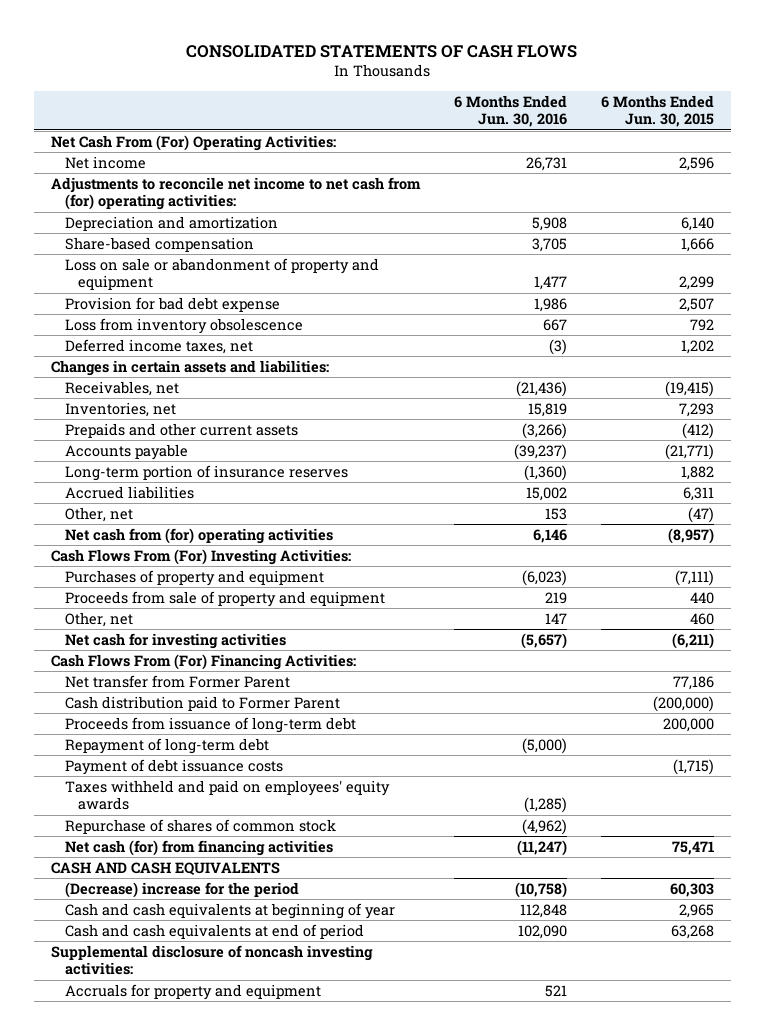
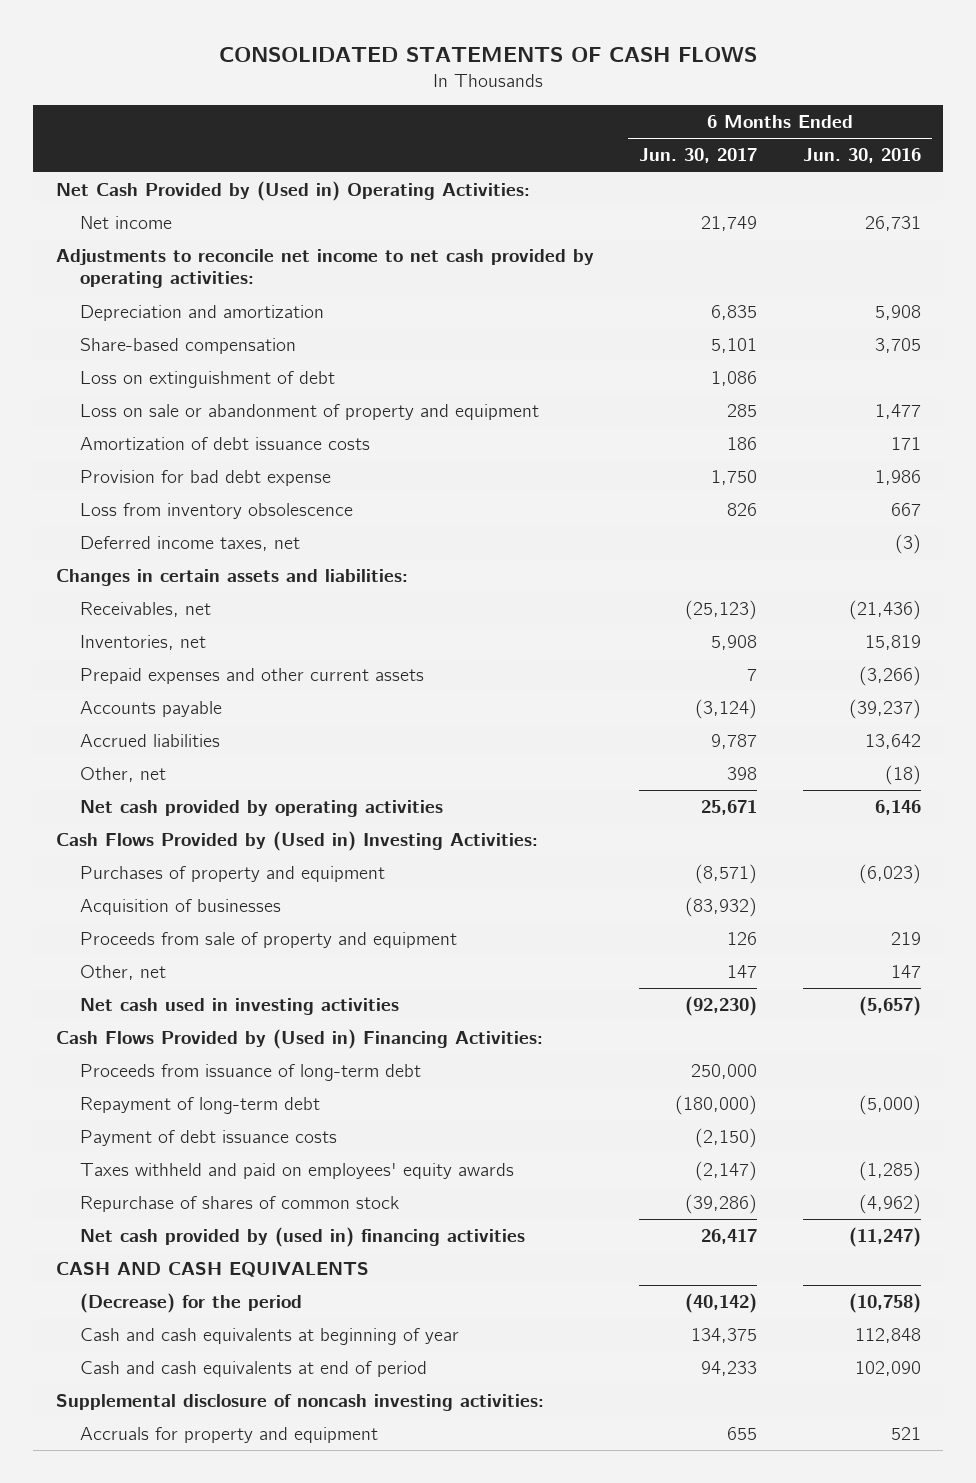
- | 6 Months Ended Jun. 30, 2016 | 6 Months Ended Jun. 30, 2015
+ | 6 Months Ended Jun. 30, 2017 | 6 Months Ended Jun. 30, 2016
- Net Cash From (For) Operating Activities:
+ Net Cash Provided by (Used in) Operating Activities:
- Adjustments to reconcile net income to net cash from (for) operating activities:
+ Adjustments to reconcile net income to net cash provided by operating activities:
+ Loss on extinguishment of debt | 1,086 |
+ Amortization of debt issuance costs | 186 | 171
- Prepaids and other current assets | (3,266) | (412)
+ Prepaid expenses and other current assets | 7 | (3,266)
- Long-term portion of insurance reserves | (1,360) | 1,882
- Accrued liabilities | 15,002 | 6,311
- Other, net | 153 | (47)
- Net cash from (for) operating activities | 6,146 | (8,957)
- Cash Flows From (For) Investing Activities:
+ Accrued liabilities | 9,787 | 13,642
+ Other, net | 398 | (18)
+ Net cash provided by operating activities | 25,671 | 6,146
+ Cash Flows Provided by (Used in) Investing Activities:
+ Acquisition of businesses | (83,932) |
- Net cash for investing activities | (5,657) | (6,211)
- Cash Flows From (For) Financing Activities:
- Net transfer from Former Parent | | 77,186
- Cash distribution paid to Former Parent | | (200,000)
+ Net cash used in investing activities | (92,230) | (5,657)
+ Cash Flows Provided by (Used in) Financing Activities:
- Net cash (for) from financing activities | (11,247) | 75,471
+ Net cash provided by (used in) financing activities | 26,417 | (11,247)
- (Decrease) increase for the period | (10,758) | 60,303
+ (Decrease) for the period | (40,142) | (10,758)

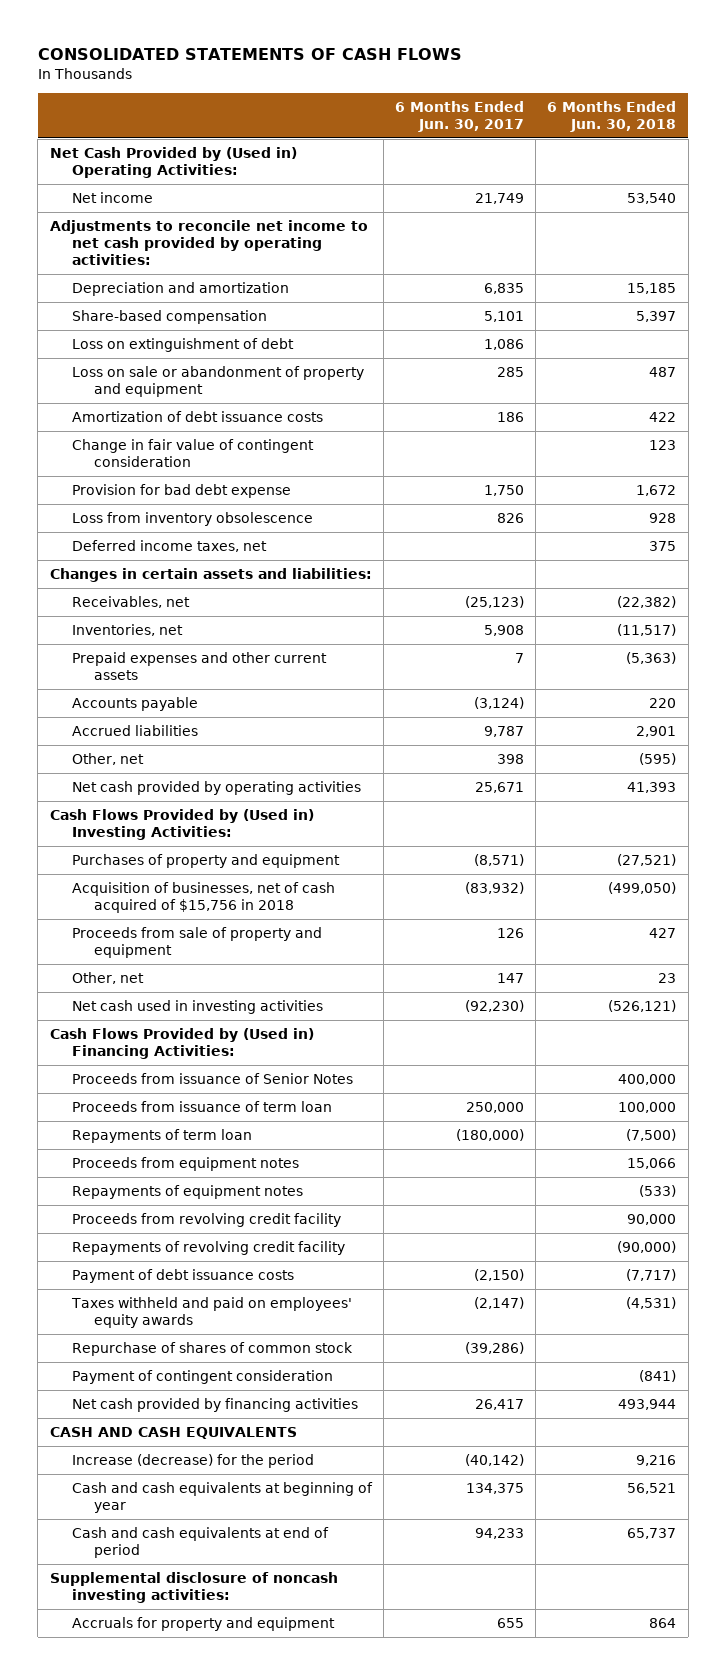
- | 6 Months Ended Jun. 30, 2017 | 6 Months Ended Jun. 30, 2016
+ | 6 Months Ended Jun. 30, 2017 | 6 Months Ended Jun. 30, 2018
+ Change in fair value of contingent consideration | | 123
- Acquisition of businesses | (83,932) |
+ Acquisition of businesses, net of cash acquired of $15,756 in 2018 | (83,932) | (499,050)
- Proceeds from issuance of long-term debt | 250,000 |
- Repayment of long-term debt | (180,000) | (5,000)
+ Proceeds from issuance of Senior Notes | | 400,000
+ Proceeds from issuance of term loan | 250,000 | 100,000
+ Repayments of term loan | (180,000) | (7,500)
+ Proceeds from equipment notes | | 15,066
+ Repayments of equipment notes | | (533)
+ Proceeds from revolving credit facility | | 90,000
+ Repayments of revolving credit facility | | (90,000)
- Net cash provided by (used in) financing activities | 26,417 | (11,247)
+ Payment of contingent consideration | | (841)
+ Net cash provided by financing activities | 26,417 | 493,944
- (Decrease) for the period | (40,142) | (10,758)
+ Increase (decrease) for the period | (40,142) | 9,216

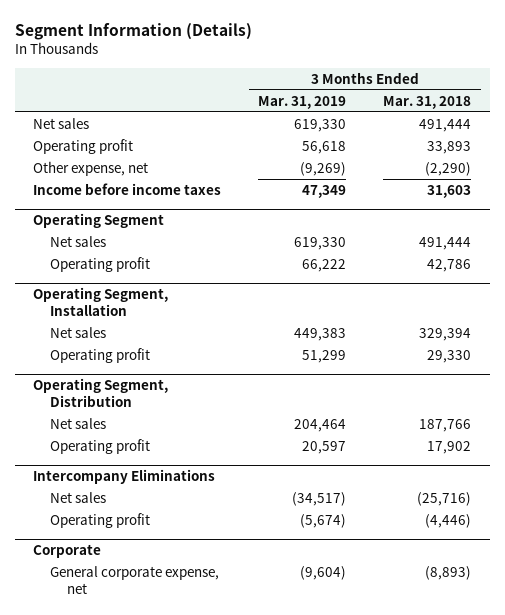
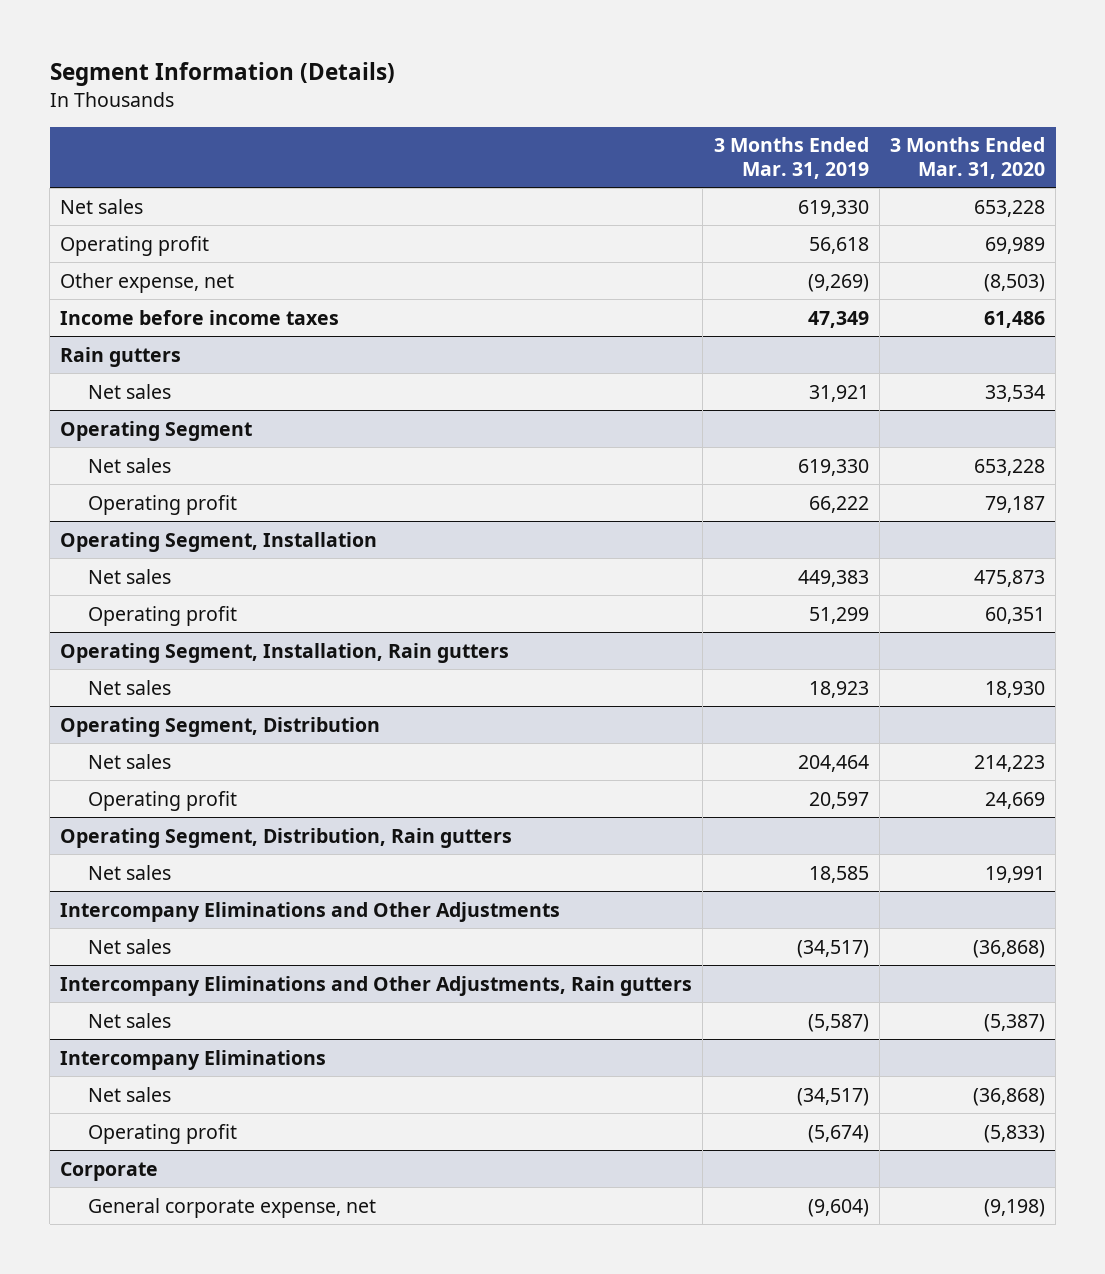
- | 3 Months Ended Mar. 31, 2019 | 3 Months Ended Mar. 31, 2018
+ | 3 Months Ended Mar. 31, 2019 | 3 Months Ended Mar. 31, 2020
+ Rain gutters
+ Net sales | 31,921 | 33,534
+ Operating Segment, Installation, Rain gutters
+ Net sales | 18,923 | 18,930
+ Operating Segment, Distribution, Rain gutters
+ Net sales | 18,585 | 19,991
+ Intercompany Eliminations and Other Adjustments
+ Net sales | (34,517) | (36,868)
+ Intercompany Eliminations and Other Adjustments, Rain gutters
+ Net sales | (5,587) | (5,387)

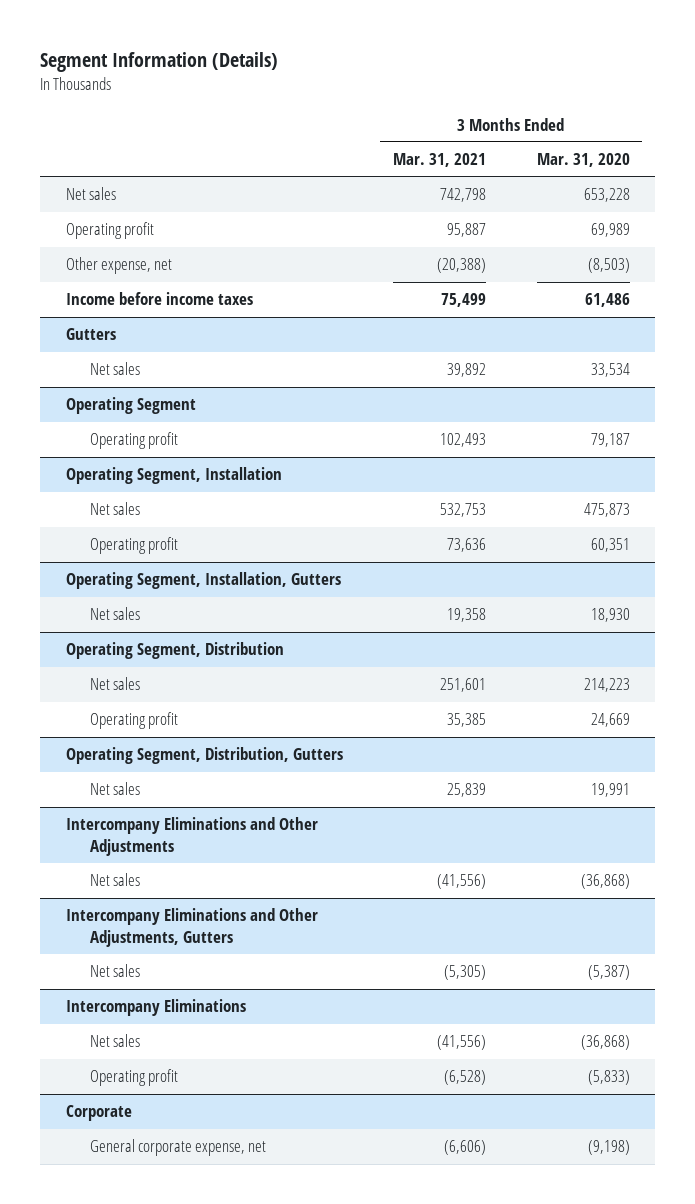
- | 3 Months Ended Mar. 31, 2019 | 3 Months Ended Mar. 31, 2020
+ | 3 Months Ended Mar. 31, 2021 | 3 Months Ended Mar. 31, 2020
- Rain gutters
+ Gutters
@ Operating Segment
- Net sales | 619,330 | 653,228
- Operating Segment, Installation, Rain gutters
+ Operating Segment, Installation, Gutters
- Operating Segment, Distribution, Rain gutters
+ Operating Segment, Distribution, Gutters
- Intercompany Eliminations and Other Adjustments, Rain gutters
+ Intercompany Eliminations and Other Adjustments, Gutters

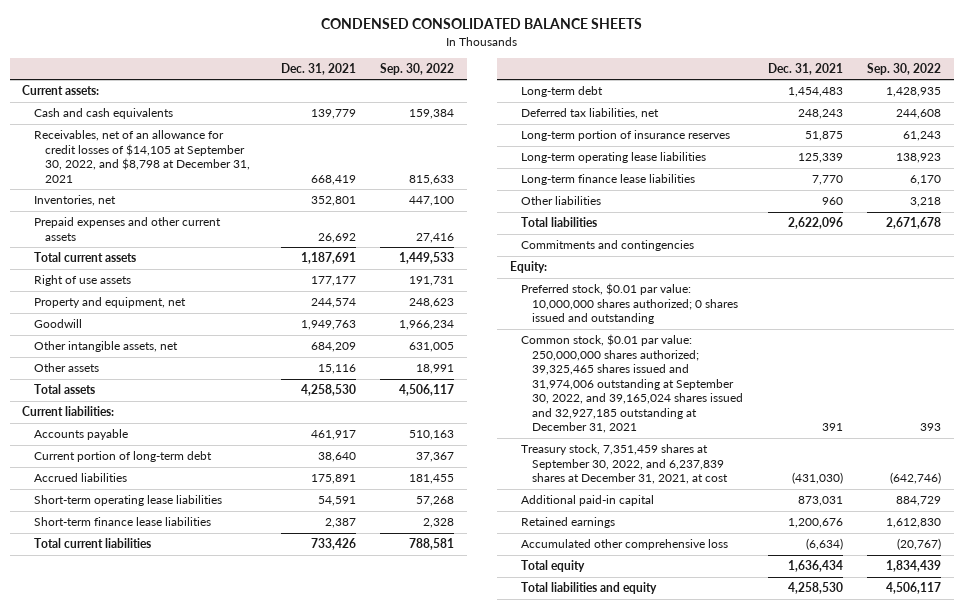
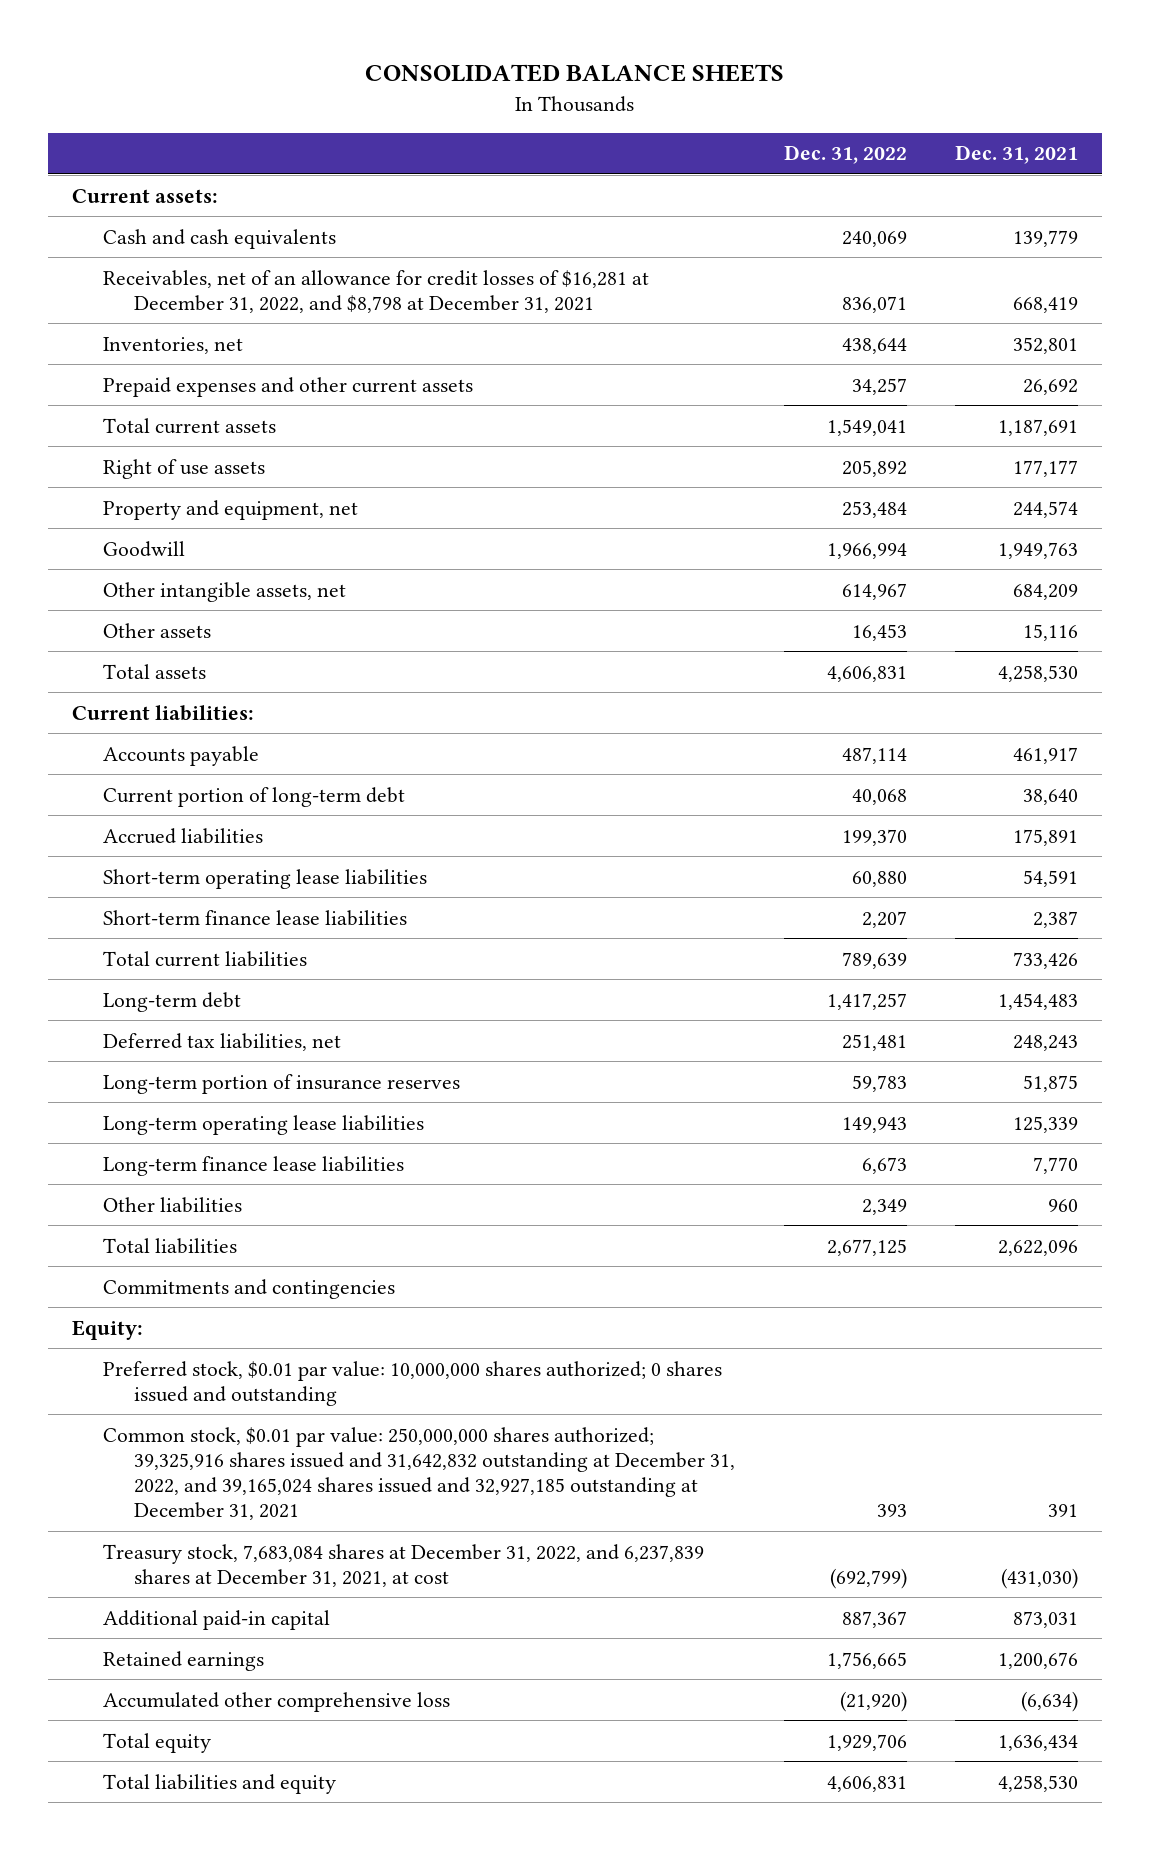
- CONDENSED CONSOLIDATED BALANCE SHEETS
+ CONSOLIDATED BALANCE SHEETS
- | Dec. 31, 2021 | Sep. 30, 2022
+ | Dec. 31, 2022 | Dec. 31, 2021
- Receivables, net of an allowance for credit losses of $14,105 at September 30, 2022, and $8,798 at December 31, 2021 | 668,419 | 815,633
+ Receivables, net of an allowance for credit losses of $16,281 at December 31, 2022, and $8,798 at December 31, 2021 | 836,071 | 668,419
- Common stock, $0.01 par value: 250,000,000 shares authorized; 39,325,465 shares issued and 31,974,006 outstanding at September 30, 2022, and 39,165,024 shares issued and 32,927,185 outstanding at December 31, 2021 | 391 | 393
- Treasury stock, 7,351,459 shares at September 30, 2022, and 6,237,839 shares at December 31, 2021, at cost | (431,030) | (642,746)
+ Common stock, $0.01 par value: 250,000,000 shares authorized; 39,325,916 shares issued and 31,642,832 outstanding at December 31, 2022, and 39,165,024 shares issued and 32,927,185 outstanding at December 31, 2021 | 393 | 391
+ Treasury stock, 7,683,084 shares at December 31, 2022, and 6,237,839 shares at December 31, 2021, at cost | (692,799) | (431,030)

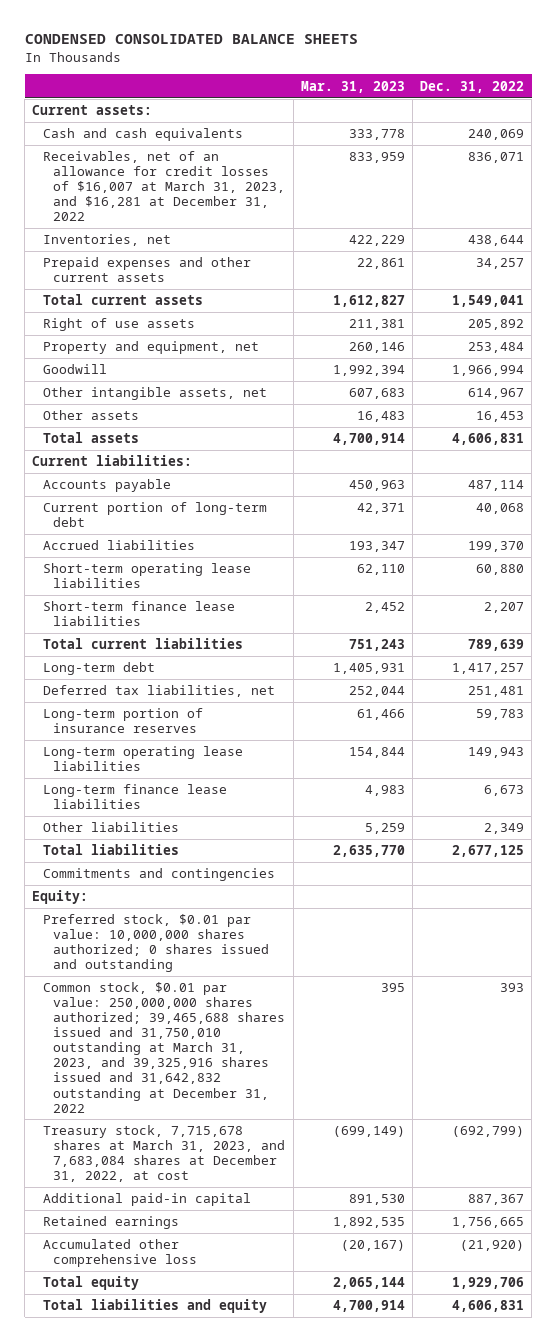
- CONSOLIDATED BALANCE SHEETS
+ CONDENSED CONSOLIDATED BALANCE SHEETS
- | Dec. 31, 2022 | Dec. 31, 2021
+ | Mar. 31, 2023 | Dec. 31, 2022
- Receivables, net of an allowance for credit losses of $16,281 at December 31, 2022, and $8,798 at December 31, 2021 | 836,071 | 668,419
+ Receivables, net of an allowance for credit losses of $16,007 at March 31, 2023, and $16,281 at December 31, 2022 | 833,959 | 836,071
- Common stock, $0.01 par value: 250,000,000 shares authorized; 39,325,916 shares issued and 31,642,832 outstanding at December 31, 2022, and 39,165,024 shares issued and 32,927,185 outstanding at December 31, 2021 | 393 | 391
- Treasury stock, 7,683,084 shares at December 31, 2022, and 6,237,839 shares at December 31, 2021, at cost | (692,799) | (431,030)
+ Common stock, $0.01 par value: 250,000,000 shares authorized; 39,465,688 shares issued and 31,750,010 outstanding at March 31, 2023, and 39,325,916 shares issued and 31,642,832 outstanding at December 31, 2022 | 395 | 393
+ Treasury stock, 7,715,678 shares at March 31, 2023, and 7,683,084 shares at December 31, 2022, at cost | (699,149) | (692,799)

